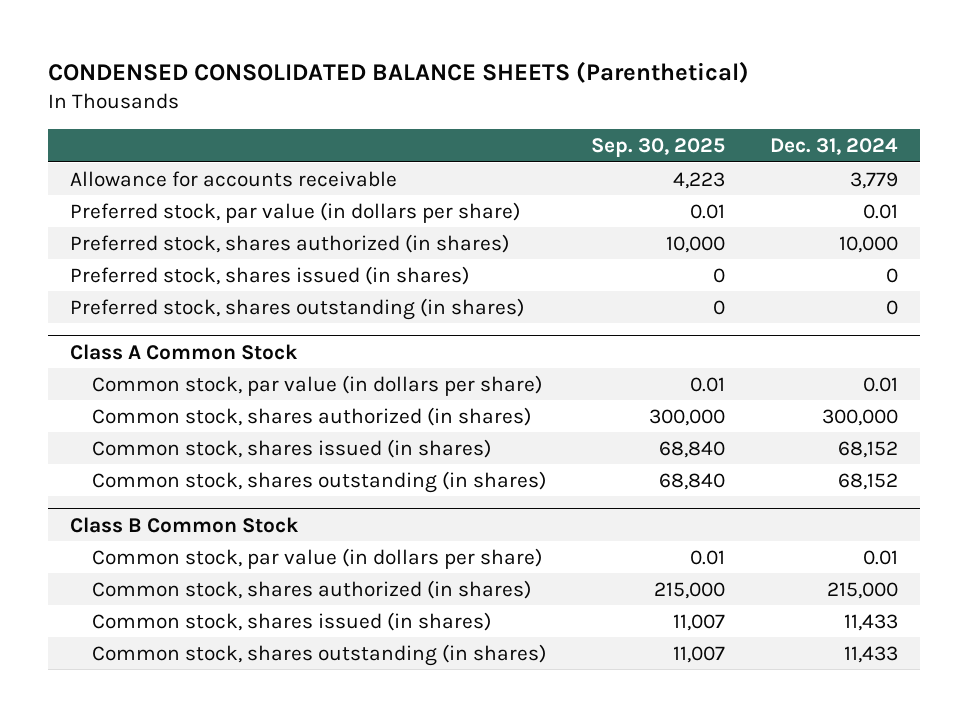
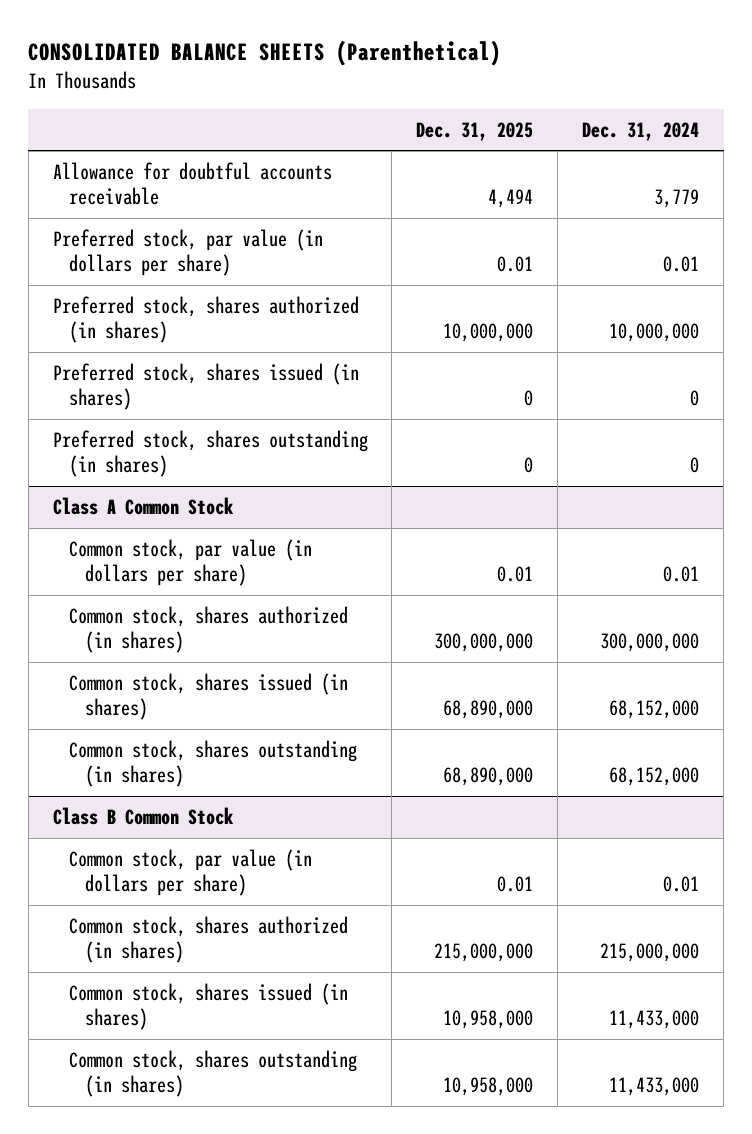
- CONDENSED CONSOLIDATED BALANCE SHEETS (Parenthetical)
+ CONSOLIDATED BALANCE SHEETS (Parenthetical)
- | Sep. 30, 2025 | Dec. 31, 2024
+ | Dec. 31, 2025 | Dec. 31, 2024
- Allowance for accounts receivable | 4,223 | 3,779
+ Allowance for doubtful accounts receivable | 4,494 | 3,779
- Preferred stock, shares authorized (in shares) | 10,000 | 10,000
+ Preferred stock, shares authorized (in shares) | 10,000,000 | 10,000,000
@ Class A Common Stock
- Common stock, shares authorized (in shares) | 300,000 | 300,000
- Common stock, shares issued (in shares) | 68,840 | 68,152
- Common stock, shares outstanding (in shares) | 68,840 | 68,152
+ Common stock, shares authorized (in shares) | 300,000,000 | 300,000,000
+ Common stock, shares issued (in shares) | 68,890,000 | 68,152,000
+ Common stock, shares outstanding (in shares) | 68,890,000 | 68,152,000
@ Class B Common Stock
- Common stock, shares authorized (in shares) | 215,000 | 215,000
- Common stock, shares issued (in shares) | 11,007 | 11,433
- Common stock, shares outstanding (in shares) | 11,007 | 11,433
+ Common stock, shares authorized (in shares) | 215,000,000 | 215,000,000
+ Common stock, shares issued (in shares) | 10,958,000 | 11,433,000
+ Common stock, shares outstanding (in shares) | 10,958,000 | 11,433,000

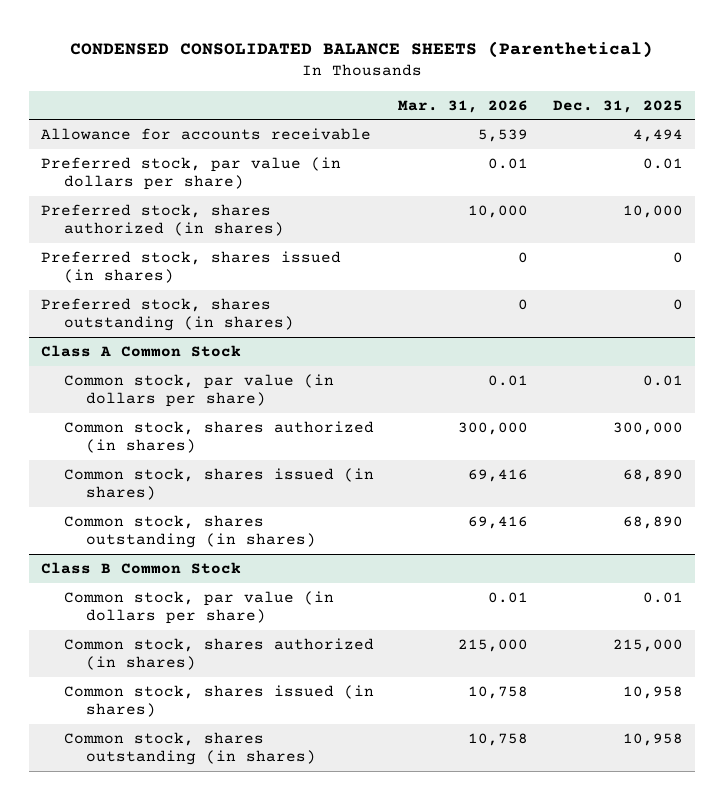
- CONSOLIDATED BALANCE SHEETS (Parenthetical)
+ CONDENSED CONSOLIDATED BALANCE SHEETS (Parenthetical)
- | Dec. 31, 2025 | Dec. 31, 2024
+ | Mar. 31, 2026 | Dec. 31, 2025
- Allowance for doubtful accounts receivable | 4,494 | 3,779
+ Allowance for accounts receivable | 5,539 | 4,494
- Preferred stock, shares authorized (in shares) | 10,000,000 | 10,000,000
+ Preferred stock, shares authorized (in shares) | 10,000 | 10,000
@ Class A Common Stock
- Common stock, shares authorized (in shares) | 300,000,000 | 300,000,000
- Common stock, shares issued (in shares) | 68,890,000 | 68,152,000
- Common stock, shares outstanding (in shares) | 68,890,000 | 68,152,000
+ Common stock, shares authorized (in shares) | 300,000 | 300,000
+ Common stock, shares issued (in shares) | 69,416 | 68,890
+ Common stock, shares outstanding (in shares) | 69,416 | 68,890
@ Class B Common Stock
- Common stock, shares authorized (in shares) | 215,000,000 | 215,000,000
- Common stock, shares issued (in shares) | 10,958,000 | 11,433,000
- Common stock, shares outstanding (in shares) | 10,958,000 | 11,433,000
+ Common stock, shares authorized (in shares) | 215,000 | 215,000
+ Common stock, shares issued (in shares) | 10,758 | 10,958
+ Common stock, shares outstanding (in shares) | 10,758 | 10,958

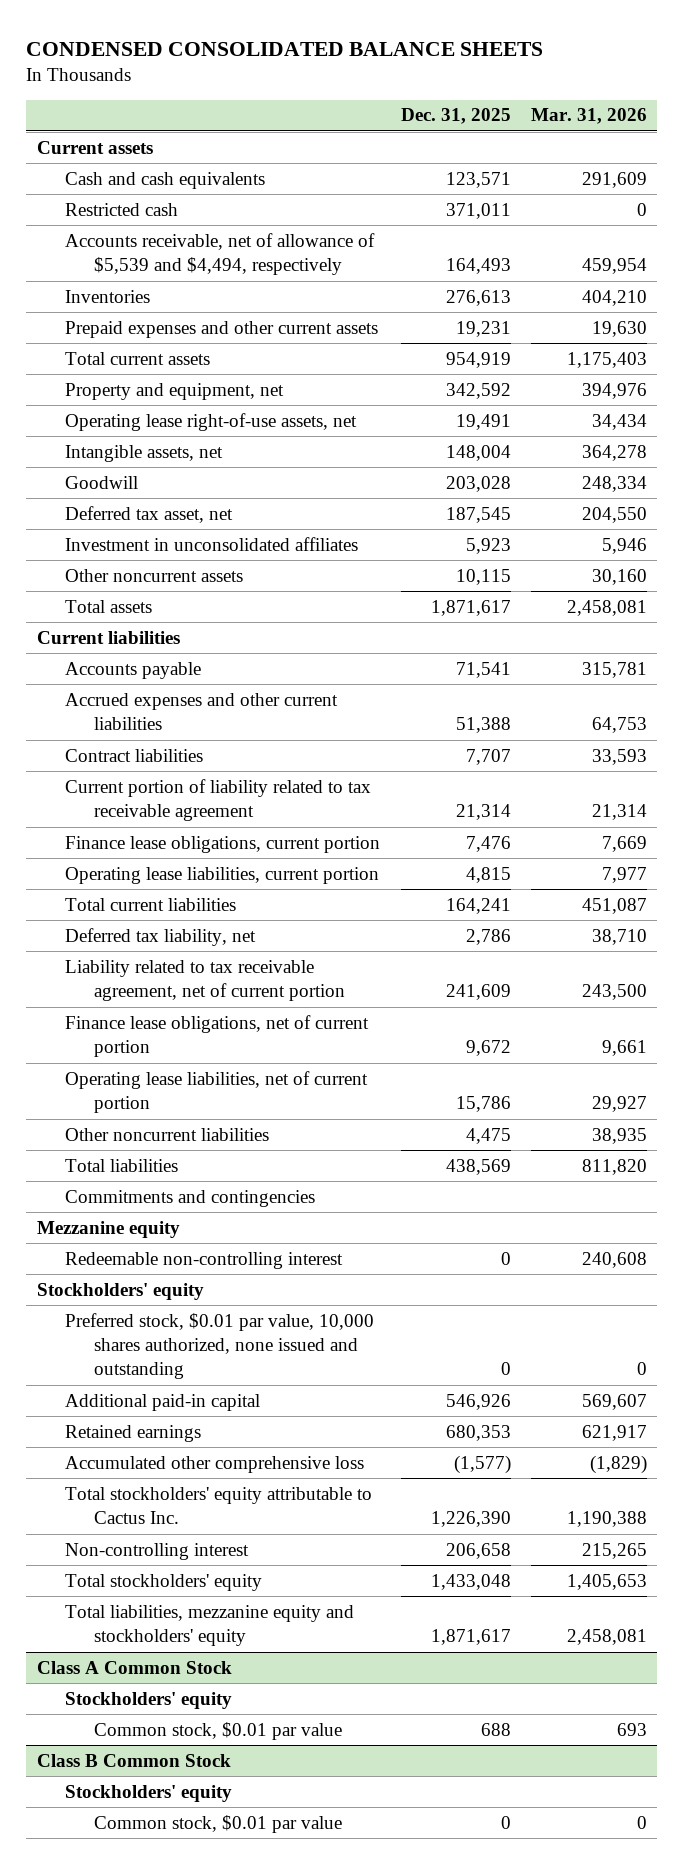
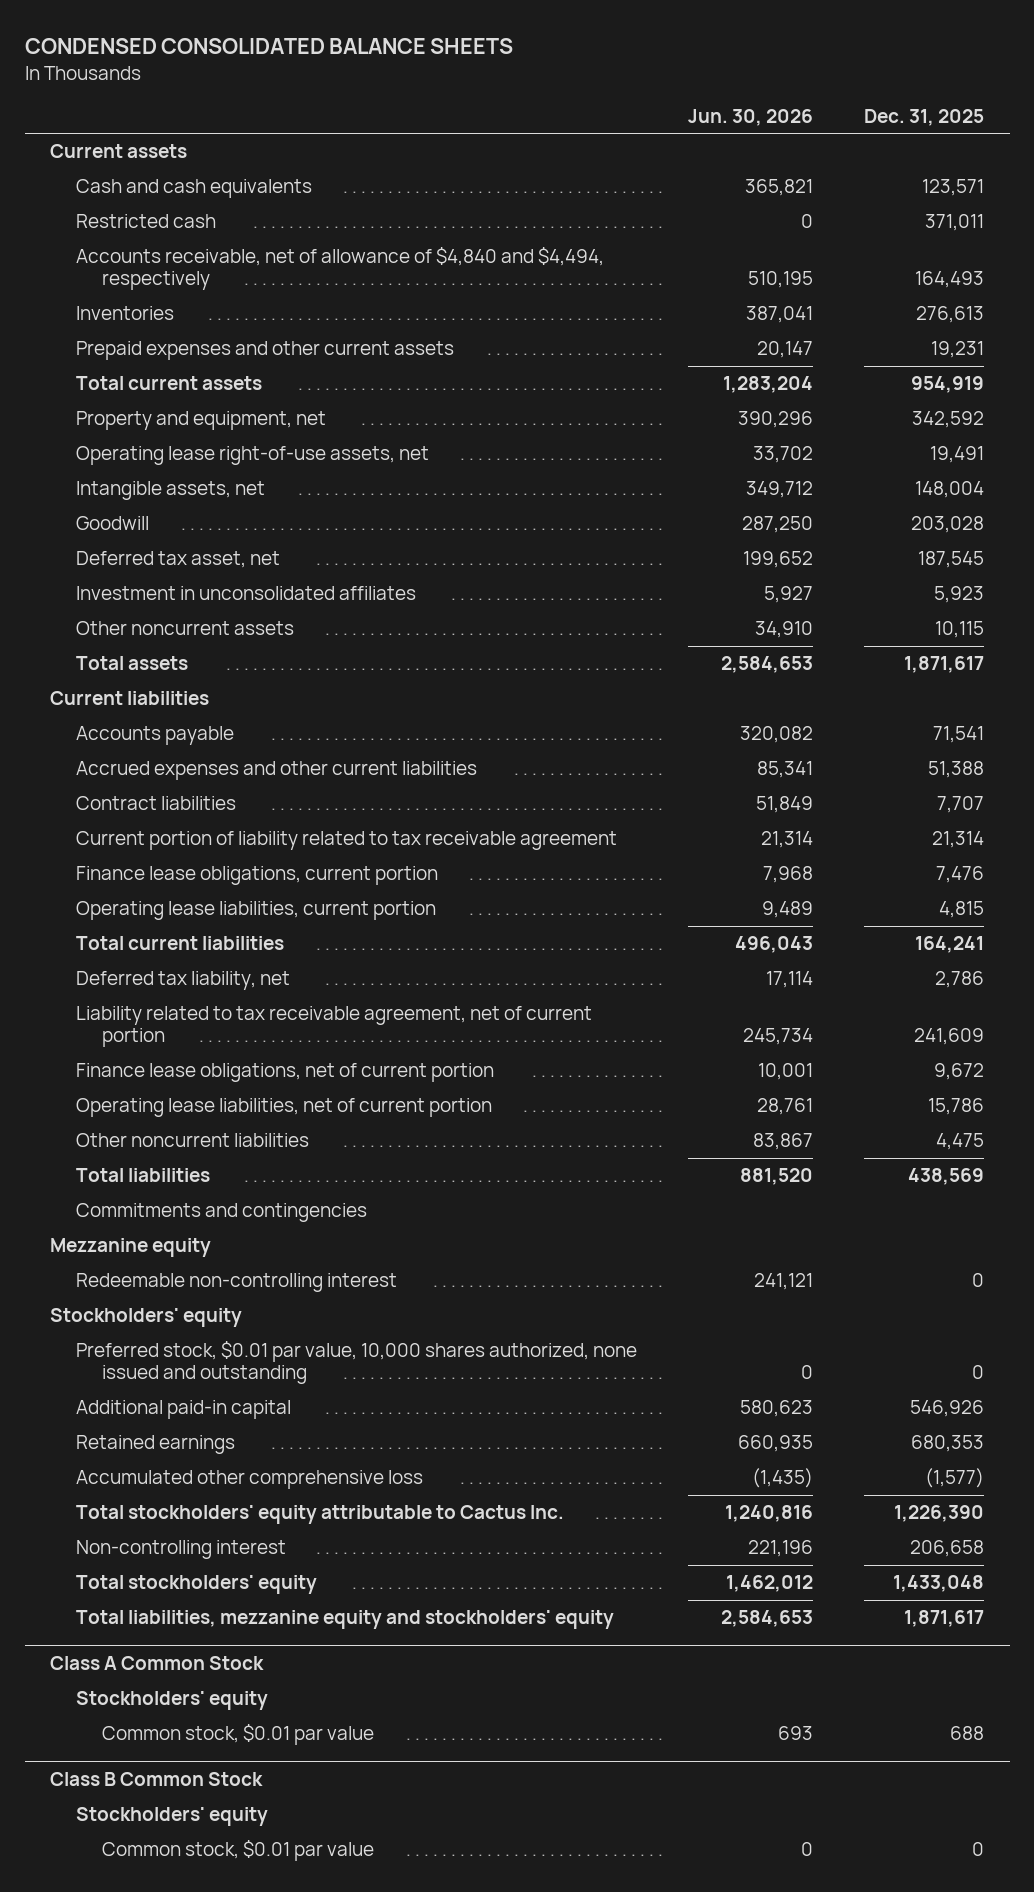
- | Dec. 31, 2025 | Mar. 31, 2026
+ | Jun. 30, 2026 | Dec. 31, 2025
- Accounts receivable, net of allowance of $5,539 and $4,494, respectively | 164,493 | 459,954
+ Accounts receivable, net of allowance of $4,840 and $4,494, respectively | 510,195 | 164,493

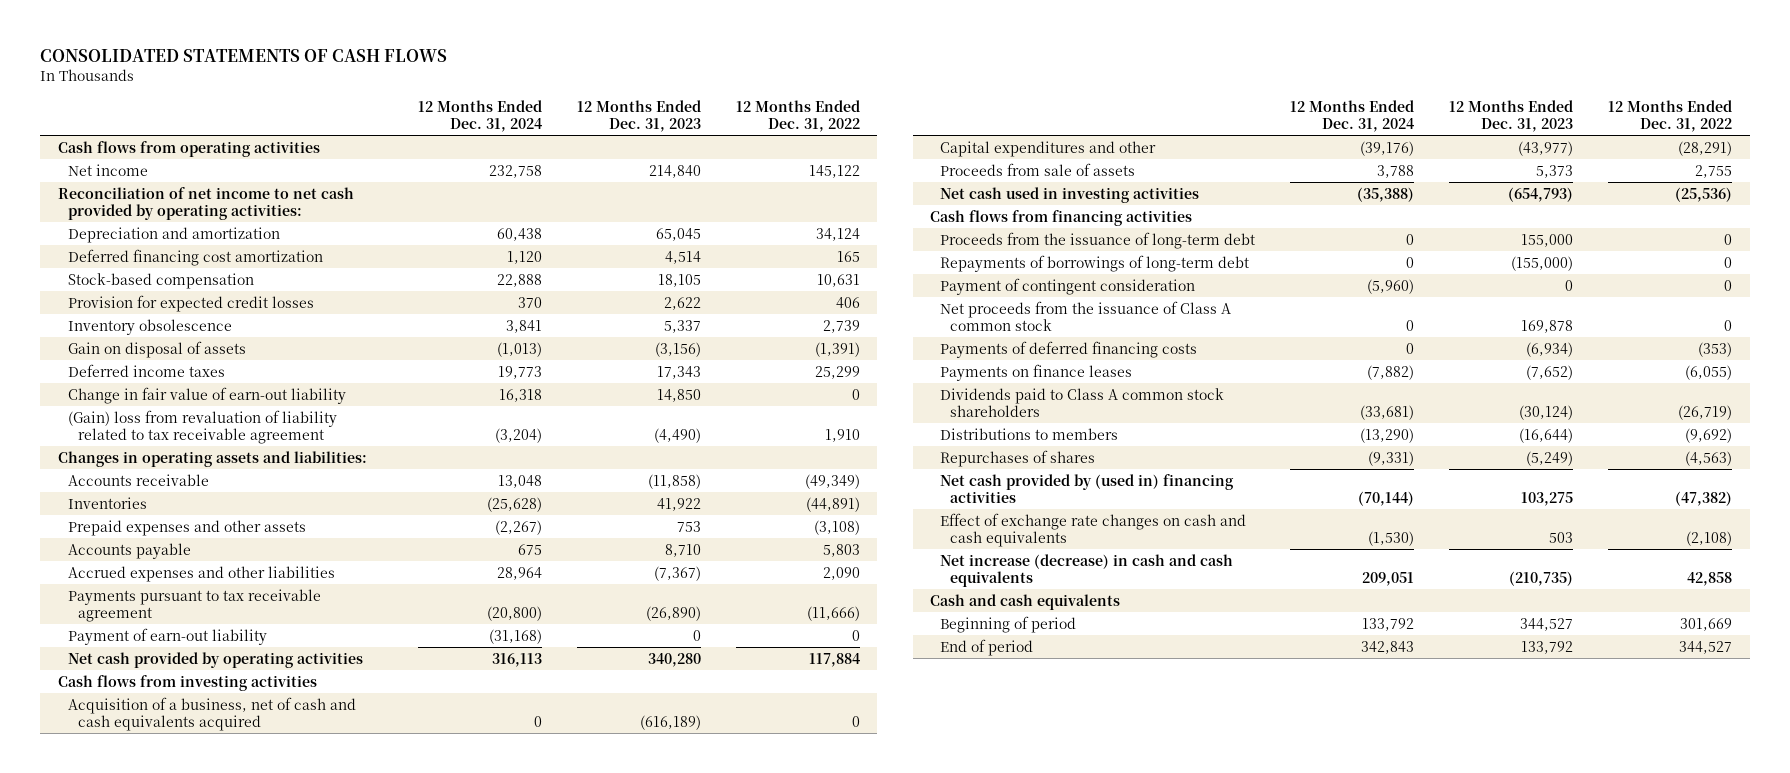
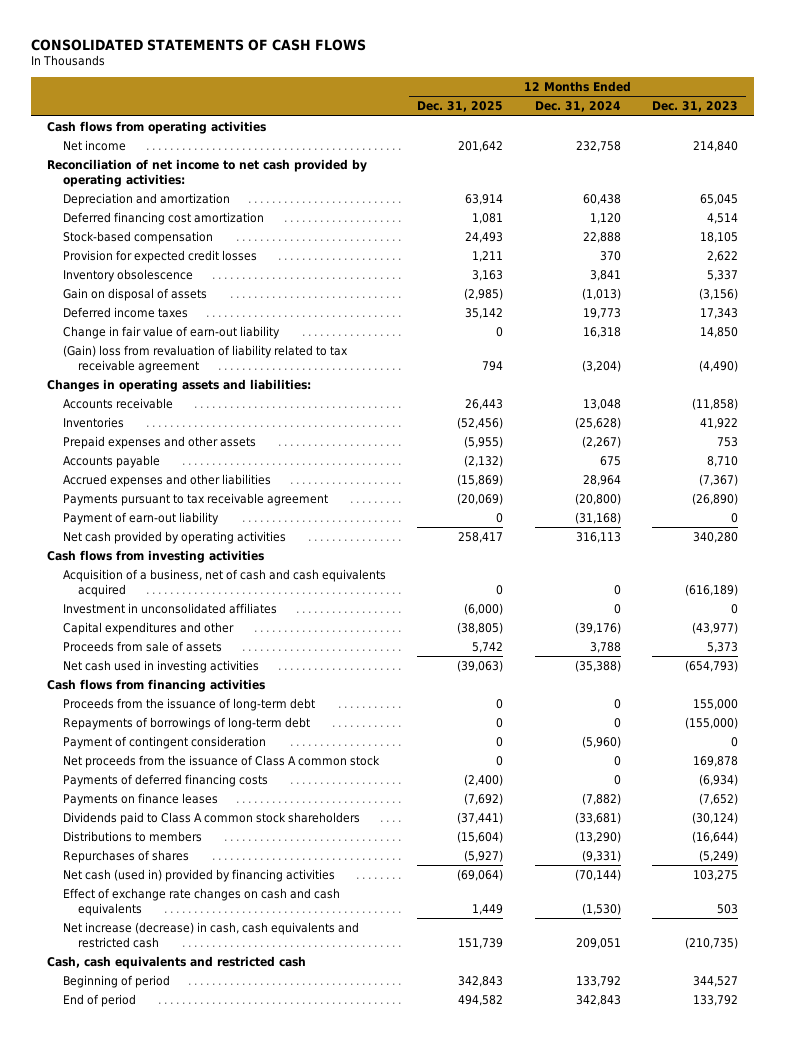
- | 12 Months Ended Dec. 31, 2024 | 12 Months Ended Dec. 31, 2023 | 12 Months Ended Dec. 31, 2022
+ | 12 Months Ended Dec. 31, 2025 | 12 Months Ended Dec. 31, 2024 | 12 Months Ended Dec. 31, 2023
+ Investment in unconsolidated affiliates | (6,000) | 0 | 0
- Net cash provided by (used in) financing activities | (70,144) | 103,275 | (47,382)
+ Net cash (used in) provided by financing activities | (69,064) | (70,144) | 103,275
- Net increase (decrease) in cash and cash equivalents | 209,051 | (210,735) | 42,858
- Cash and cash equivalents
+ Net increase (decrease) in cash, cash equivalents and restricted cash | 151,739 | 209,051 | (210,735)
+ Cash, cash equivalents and restricted cash

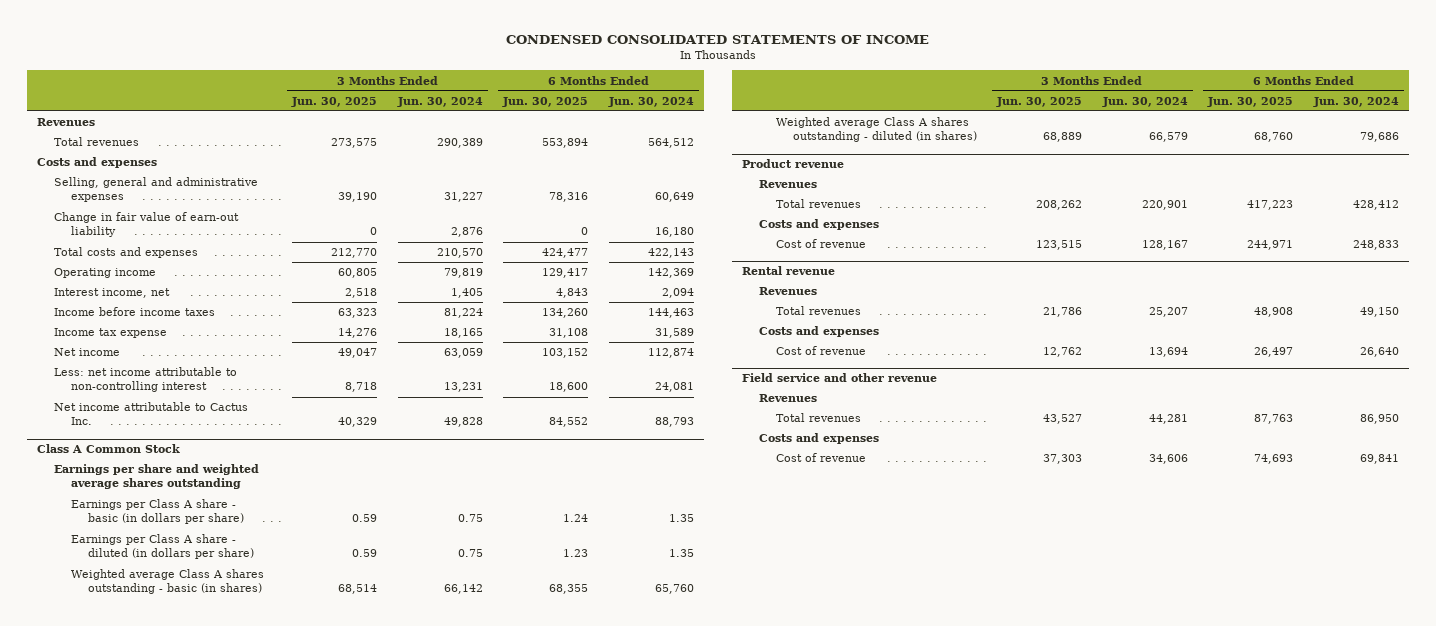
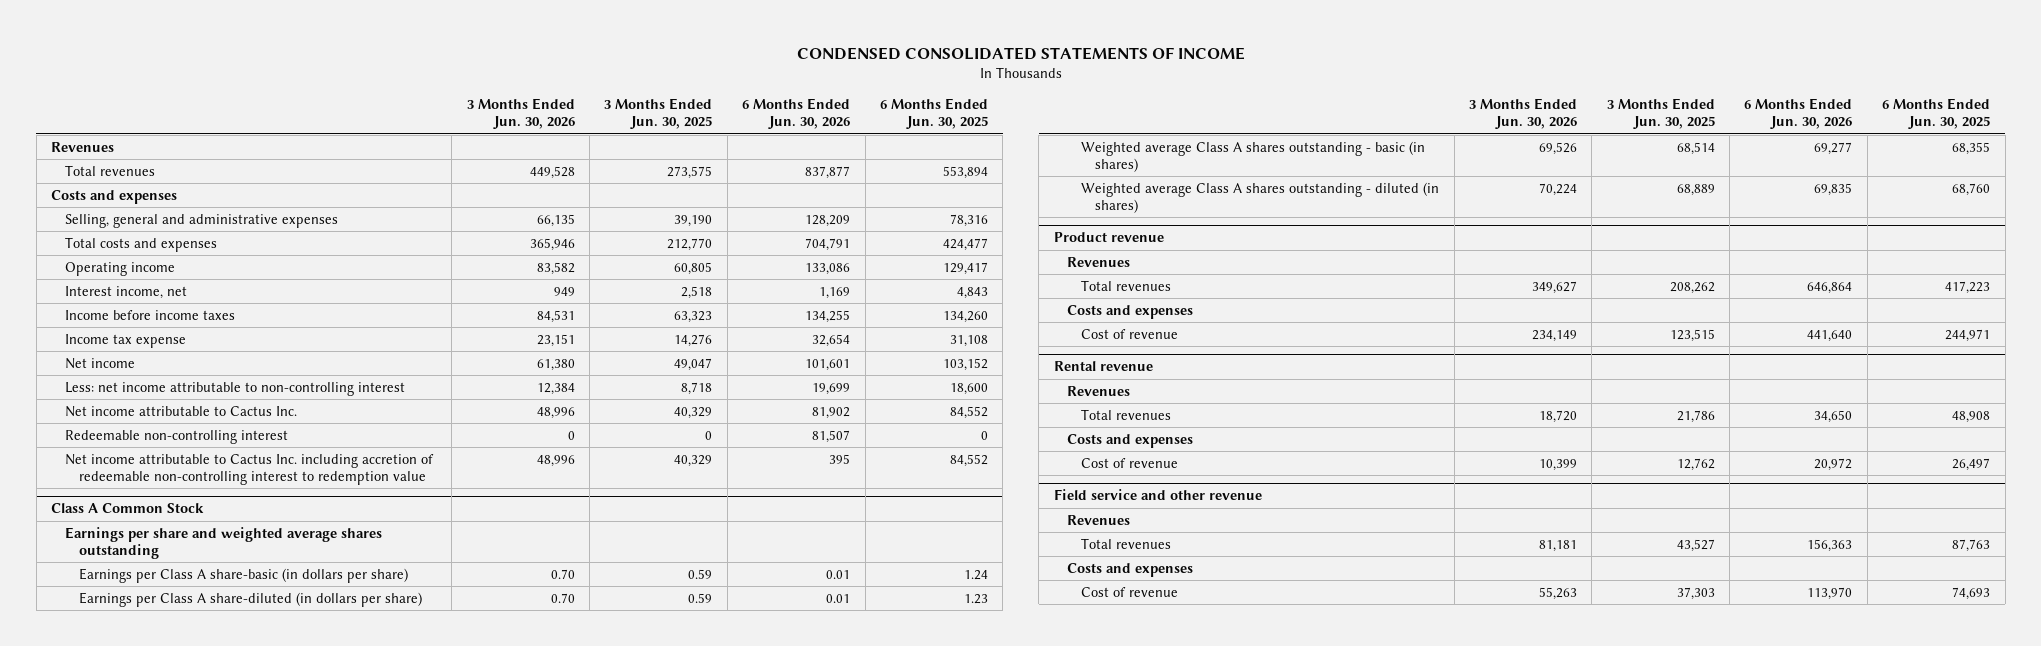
- | 3 Months Ended Jun. 30, 2025 | 3 Months Ended Jun. 30, 2024 | 6 Months Ended Jun. 30, 2025 | 6 Months Ended Jun. 30, 2024
+ | 3 Months Ended Jun. 30, 2026 | 3 Months Ended Jun. 30, 2025 | 6 Months Ended Jun. 30, 2026 | 6 Months Ended Jun. 30, 2025
- Change in fair value of earn-out liability | 0 | 2,876 | 0 | 16,180
+ Redeemable non-controlling interest | 0 | 0 | 81,507 | 0
+ Net income attributable to Cactus Inc. including accretion of redeemable non-controlling interest to redemption value | 48,996 | 40,329 | 395 | 84,552
@ Class A Common Stock
- Earnings per Class A share - basic (in dollars per share) | 0.59 | 0.75 | 1.24 | 1.35
- Earnings per Class A share - diluted (in dollars per share) | 0.59 | 0.75 | 1.23 | 1.35
+ Earnings per Class A share-basic (in dollars per share) | 0.70 | 0.59 | 0.01 | 1.24
+ Earnings per Class A share-diluted (in dollars per share) | 0.70 | 0.59 | 0.01 | 1.23

